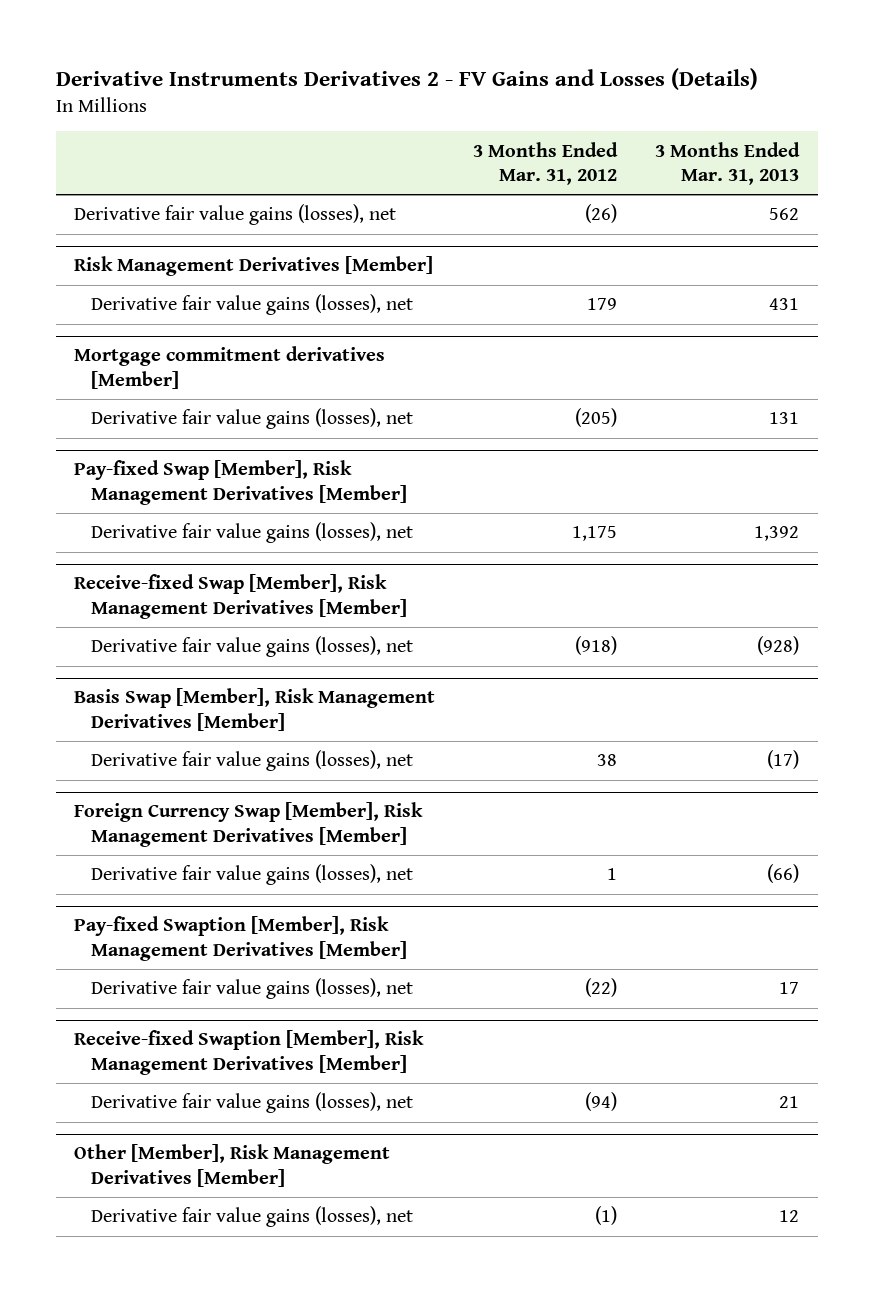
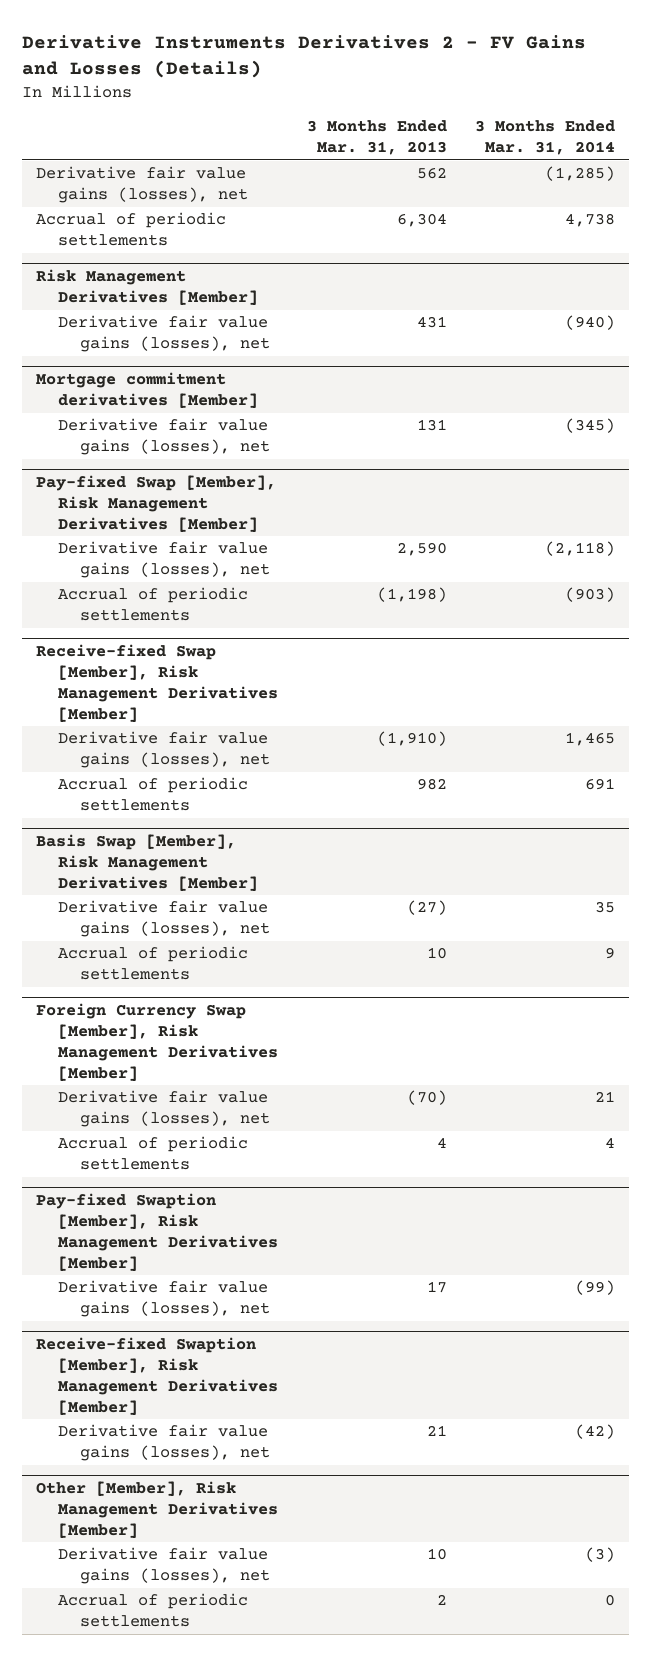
- | 3 Months Ended Mar. 31, 2012 | 3 Months Ended Mar. 31, 2013
+ | 3 Months Ended Mar. 31, 2013 | 3 Months Ended Mar. 31, 2014
+ Accrual of periodic settlements | 6,304 | 4,738
@ Pay-fixed Swap [Member], Risk Management Derivatives [Member]
- Derivative fair value gains (losses), net | 1,175 | 1,392
+ Derivative fair value gains (losses), net | 2,590 | (2,118)
+ Accrual of periodic settlements | (1,198) | (903)
@ Receive-fixed Swap [Member], Risk Management Derivatives [Member]
- Derivative fair value gains (losses), net | (918) | (928)
+ Derivative fair value gains (losses), net | (1,910) | 1,465
+ Accrual of periodic settlements | 982 | 691
@ Basis Swap [Member], Risk Management Derivatives [Member]
- Derivative fair value gains (losses), net | 38 | (17)
+ Derivative fair value gains (losses), net | (27) | 35
+ Accrual of periodic settlements | 10 | 9
@ Foreign Currency Swap [Member], Risk Management Derivatives [Member]
- Derivative fair value gains (losses), net | 1 | (66)
+ Derivative fair value gains (losses), net | (70) | 21
+ Accrual of periodic settlements | 4 | 4
@ Other [Member], Risk Management Derivatives [Member]
- Derivative fair value gains (losses), net | (1) | 12
+ Derivative fair value gains (losses), net | 10 | (3)
+ Accrual of periodic settlements | 2 | 0

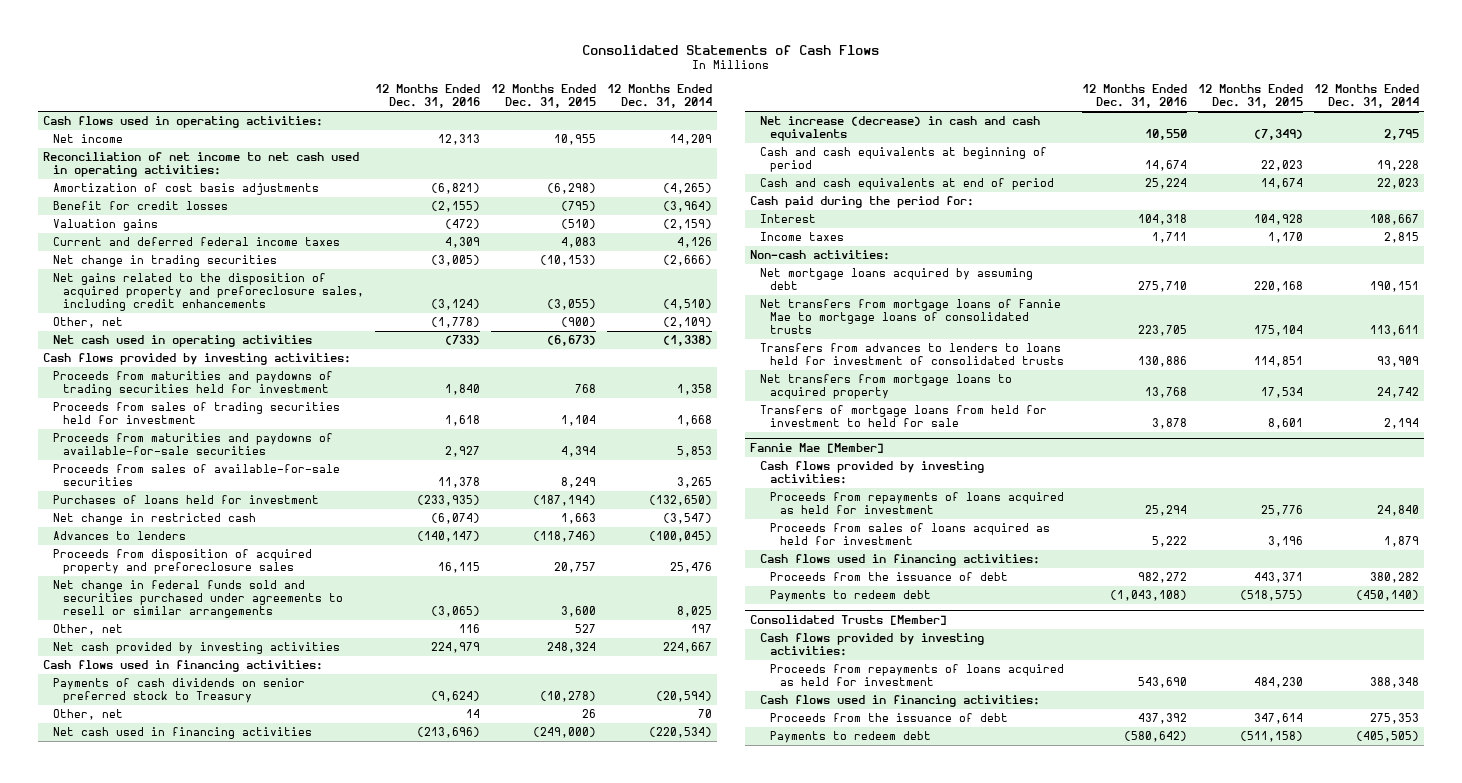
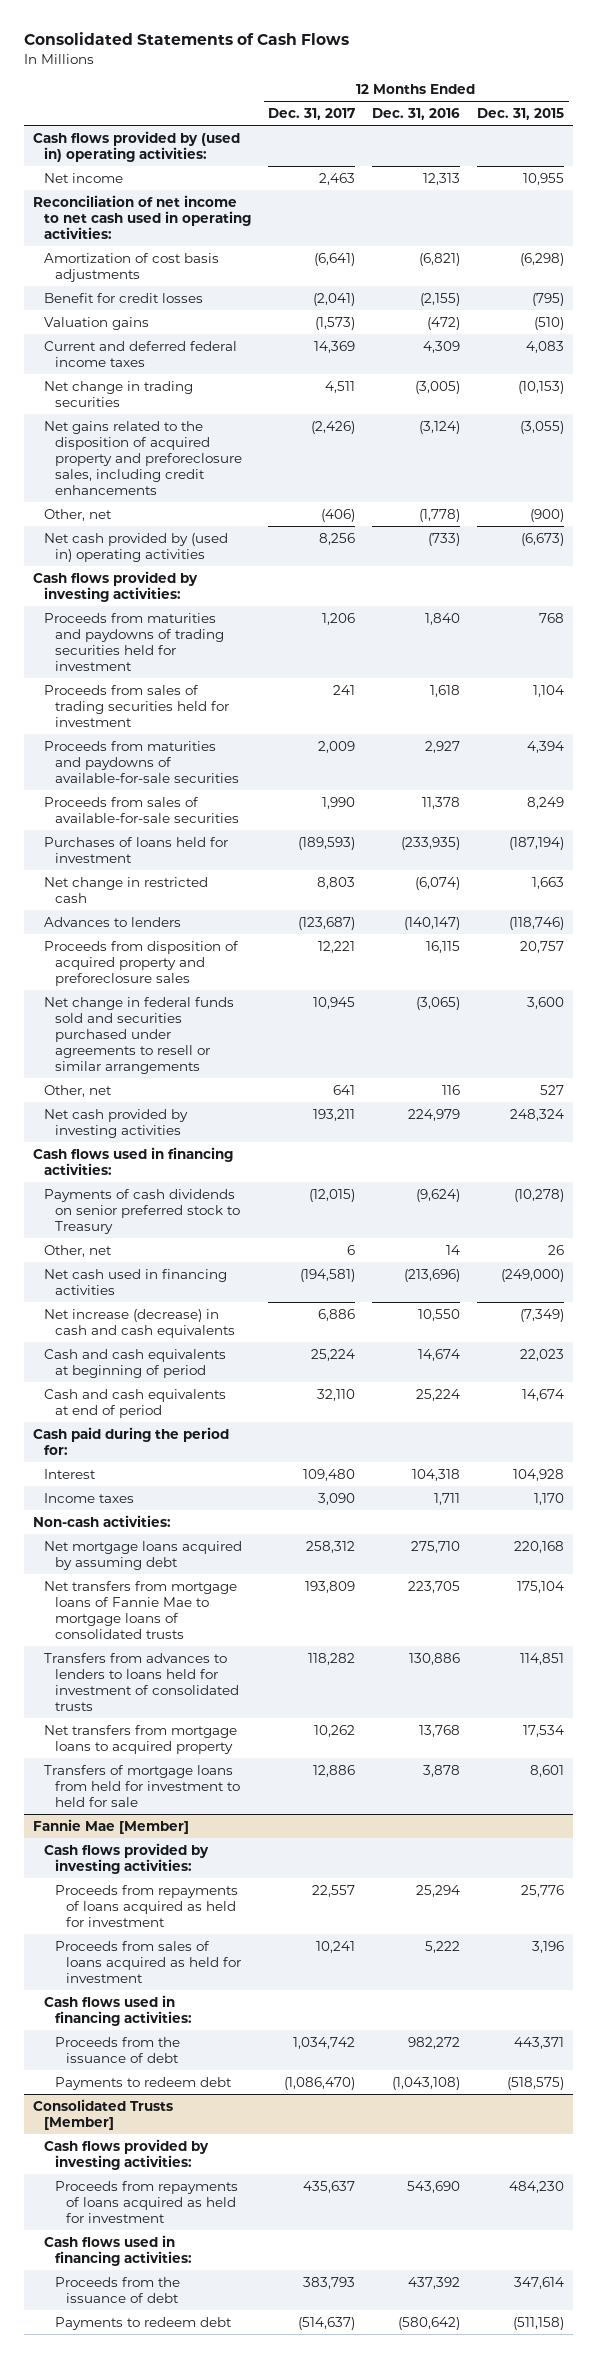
- | 12 Months Ended Dec. 31, 2016 | 12 Months Ended Dec. 31, 2015 | 12 Months Ended Dec. 31, 2014
+ | 12 Months Ended Dec. 31, 2017 | 12 Months Ended Dec. 31, 2016 | 12 Months Ended Dec. 31, 2015
- Cash flows used in operating activities:
+ Cash flows provided by (used in) operating activities:
- Net cash used in operating activities | (733) | (6,673) | (1,338)
+ Net cash provided by (used in) operating activities | 8,256 | (733) | (6,673)

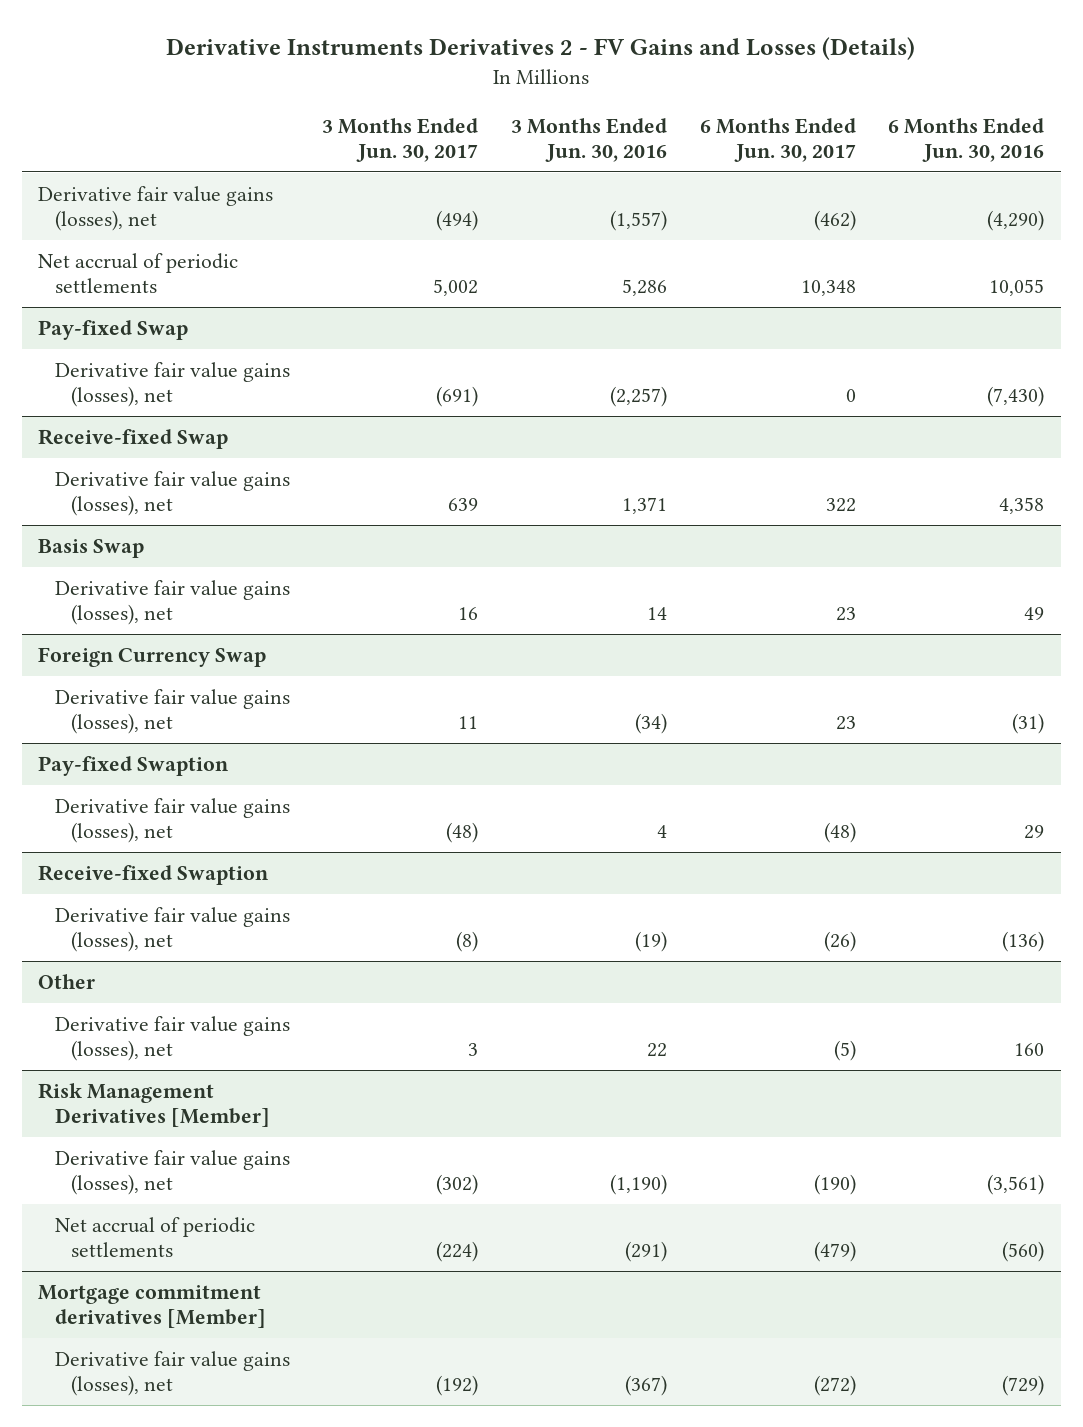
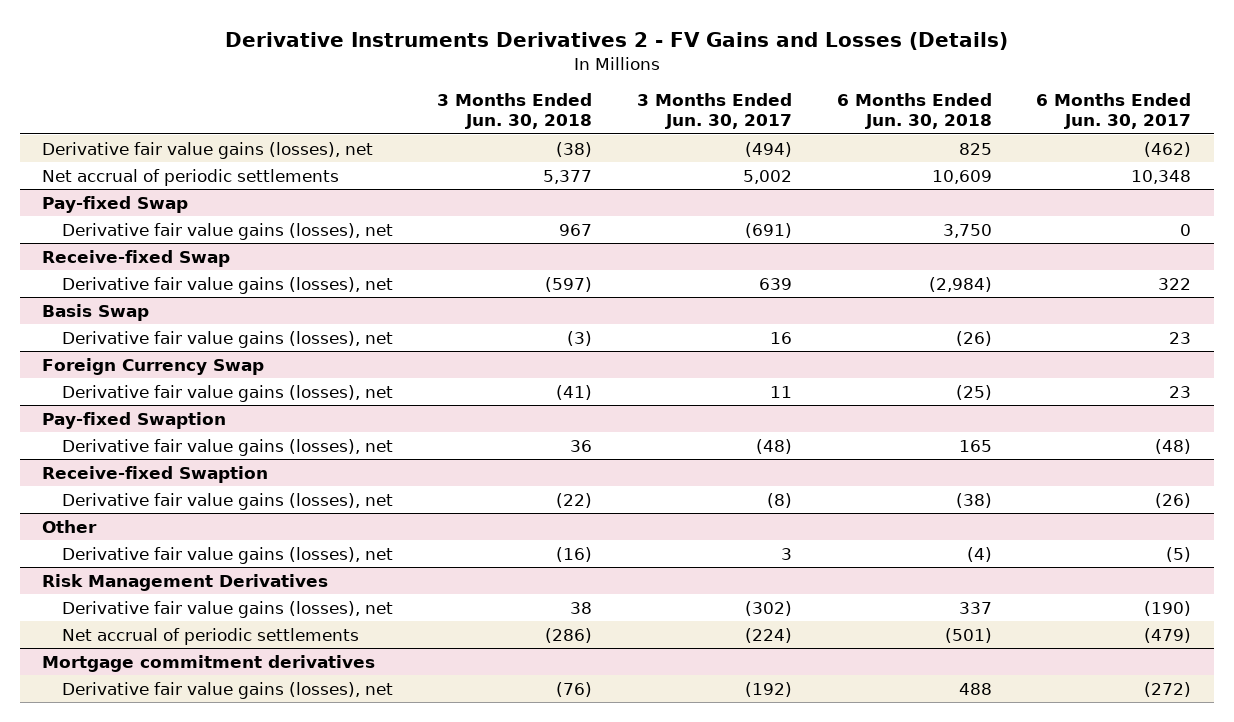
- | 3 Months Ended Jun. 30, 2017 | 3 Months Ended Jun. 30, 2016 | 6 Months Ended Jun. 30, 2017 | 6 Months Ended Jun. 30, 2016
+ | 3 Months Ended Jun. 30, 2018 | 3 Months Ended Jun. 30, 2017 | 6 Months Ended Jun. 30, 2018 | 6 Months Ended Jun. 30, 2017
- Risk Management Derivatives [Member]
+ Risk Management Derivatives
- Mortgage commitment derivatives [Member]
+ Mortgage commitment derivatives

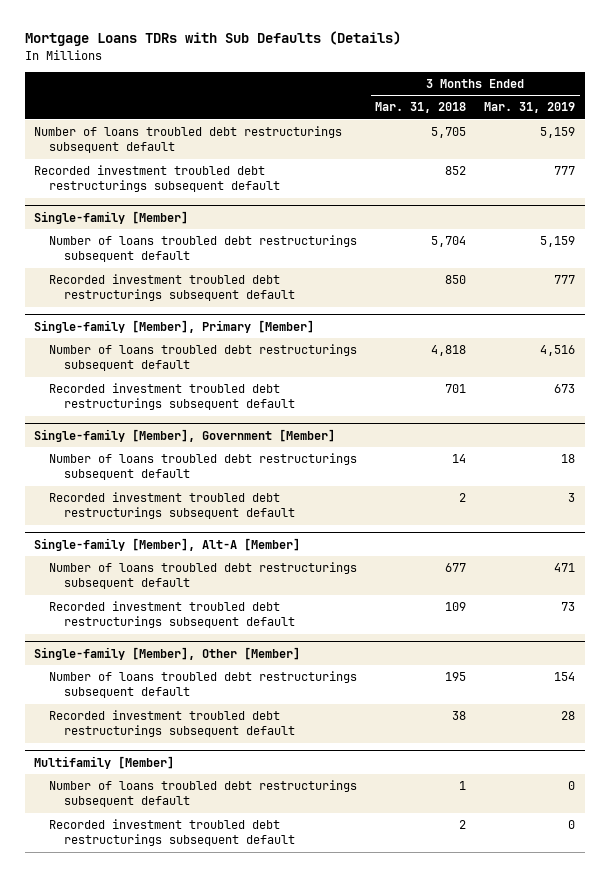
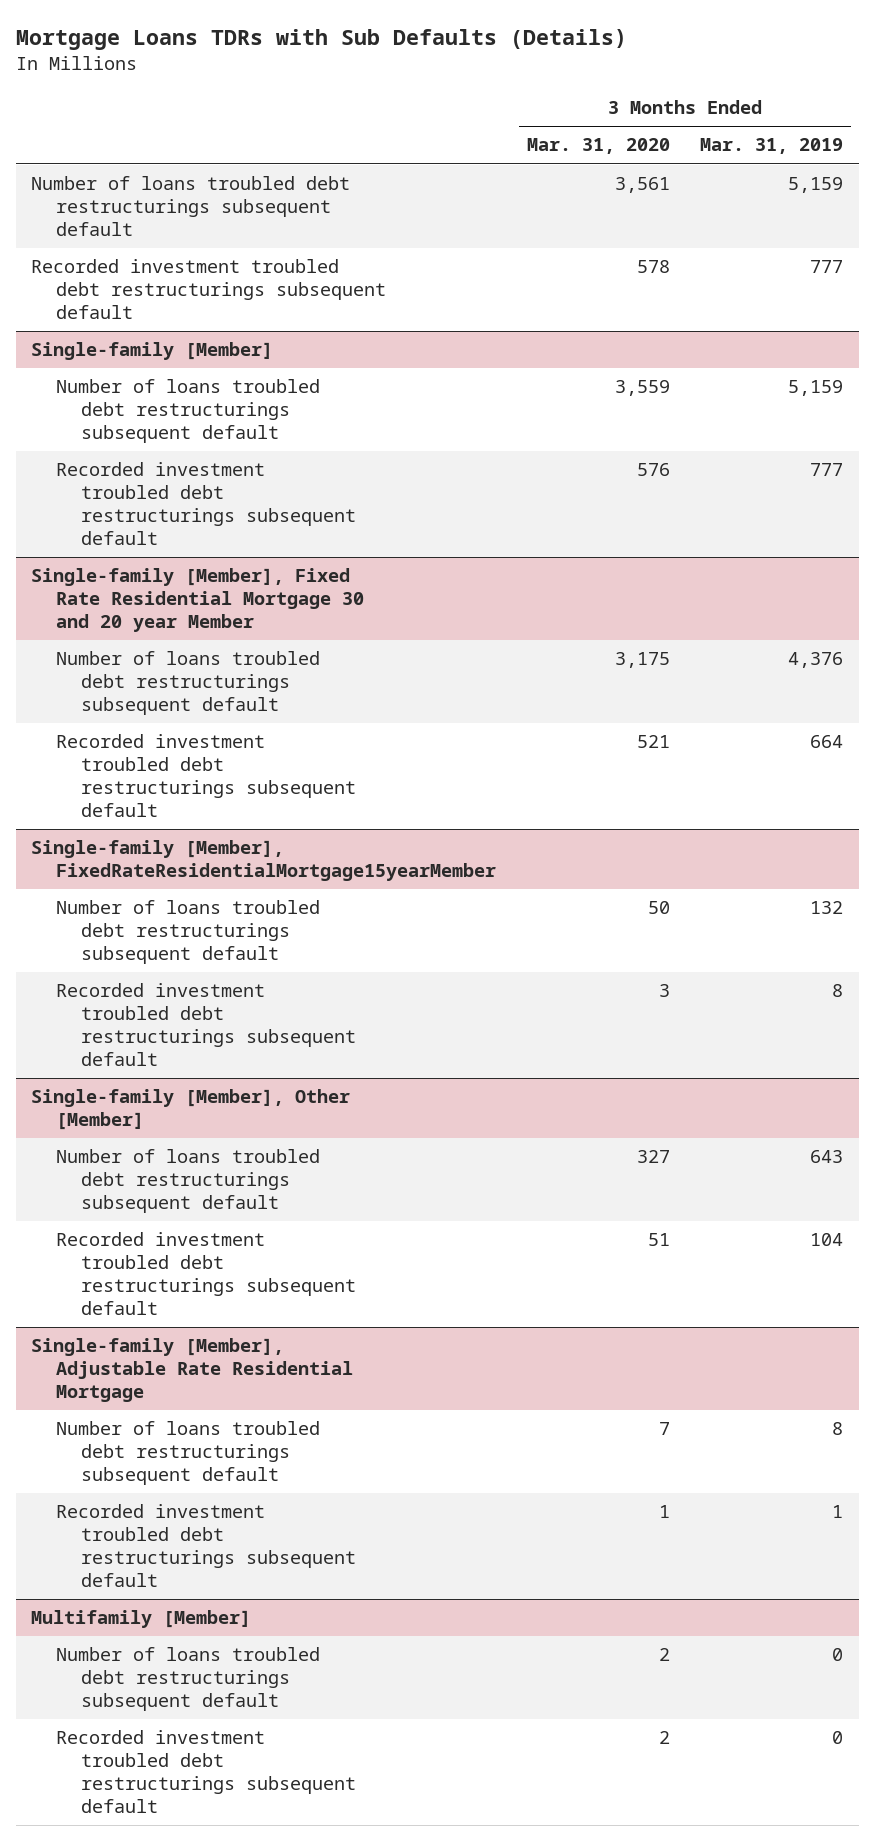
- | 3 Months Ended Mar. 31, 2018 | 3 Months Ended Mar. 31, 2019
+ | 3 Months Ended Mar. 31, 2020 | 3 Months Ended Mar. 31, 2019
- Single-family [Member], Primary [Member]
- Number of loans troubled debt restructurings subsequent default | 4,818 | 4,516
- Recorded investment troubled debt restructurings subsequent default | 701 | 673
- Single-family [Member], Government [Member]
- Number of loans troubled debt restructurings subsequent default | 14 | 18
- Recorded investment troubled debt restructurings subsequent default | 2 | 3
- Single-family [Member], Alt-A [Member]
- Number of loans troubled debt restructurings subsequent default | 677 | 471
- Recorded investment troubled debt restructurings subsequent default | 109 | 73
+ Single-family [Member], Fixed Rate Residential Mortgage 30 and 20 year Member
+ Number of loans troubled debt restructurings subsequent default | 3,175 | 4,376
+ Recorded investment troubled debt restructurings subsequent default | 521 | 664
+ Single-family [Member], FixedRateResidentialMortgage15yearMember
+ Number of loans troubled debt restructurings subsequent default | 50 | 132
+ Recorded investment troubled debt restructurings subsequent default | 3 | 8
@ Single-family [Member], Other [Member]
- Number of loans troubled debt restructurings subsequent default | 195 | 154
- Recorded investment troubled debt restructurings subsequent default | 38 | 28
+ Number of loans troubled debt restructurings subsequent default | 327 | 643
+ Recorded investment troubled debt restructurings subsequent default | 51 | 104
+ Single-family [Member], Adjustable Rate Residential Mortgage
+ Number of loans troubled debt restructurings subsequent default | 7 | 8
+ Recorded investment troubled debt restructurings subsequent default | 1 | 1

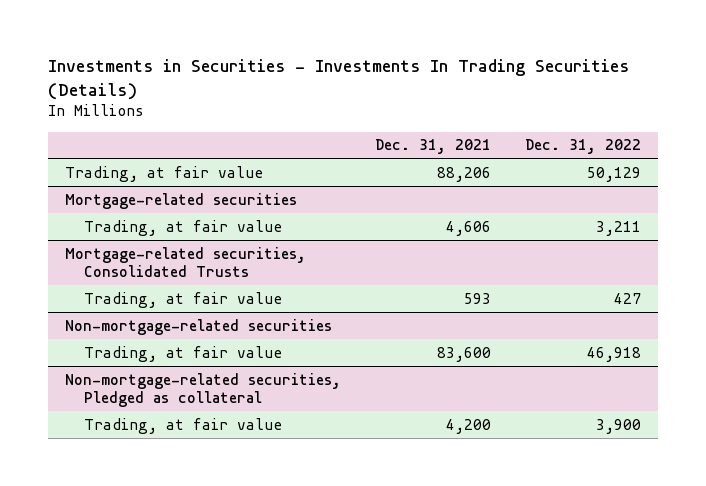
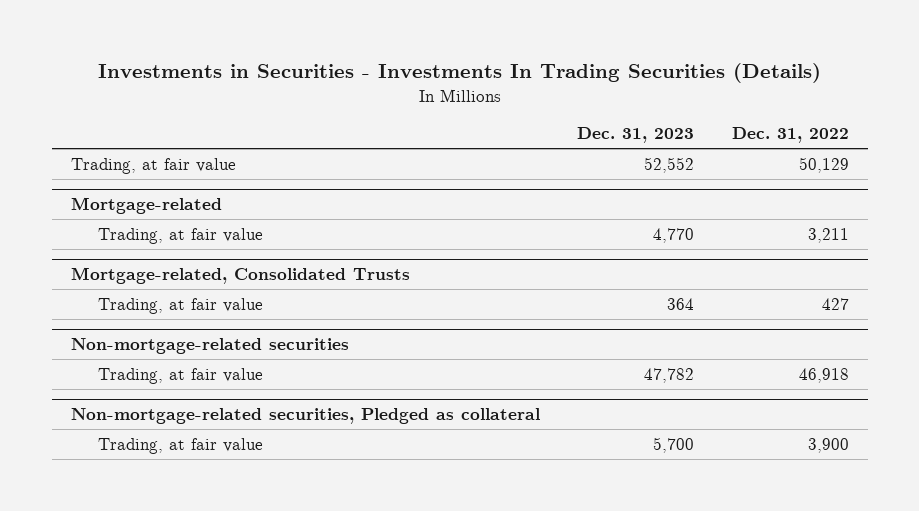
- | Dec. 31, 2021 | Dec. 31, 2022
+ | Dec. 31, 2023 | Dec. 31, 2022
- Mortgage-related securities
+ Mortgage-related
- Mortgage-related securities, Consolidated Trusts
+ Mortgage-related, Consolidated Trusts

